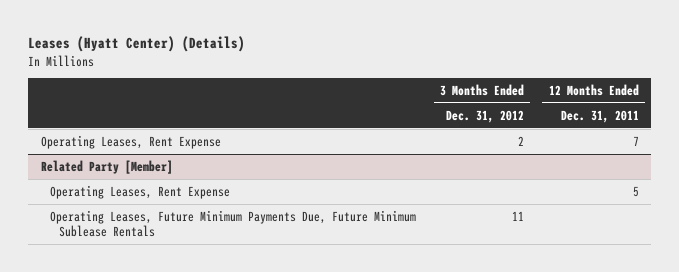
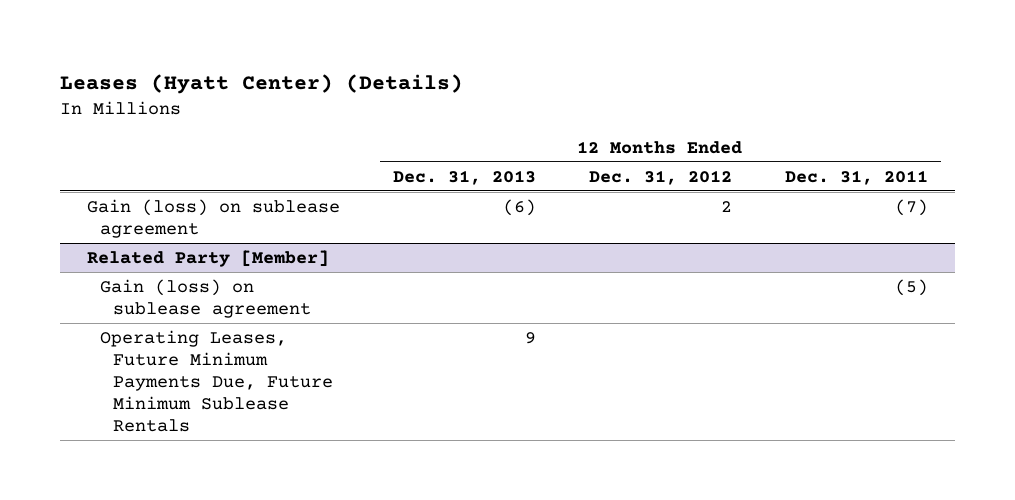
- | 3 Months Ended Dec. 31, 2012 | 12 Months Ended Dec. 31, 2011
+ | 12 Months Ended Dec. 31, 2013 | 12 Months Ended Dec. 31, 2012 | 12 Months Ended Dec. 31, 2011
- Operating Leases, Rent Expense | 2 | 7
+ Gain (loss) on sublease agreement | (6) | 2 | (7)
@ Related Party [Member]
- Operating Leases, Rent Expense | | 5
+ Gain (loss) on sublease agreement | | | (5)

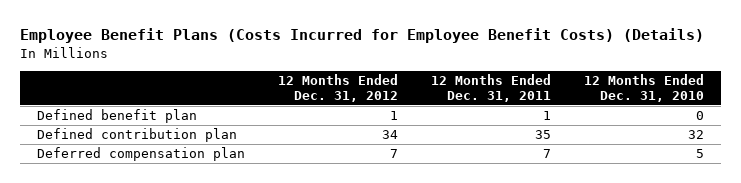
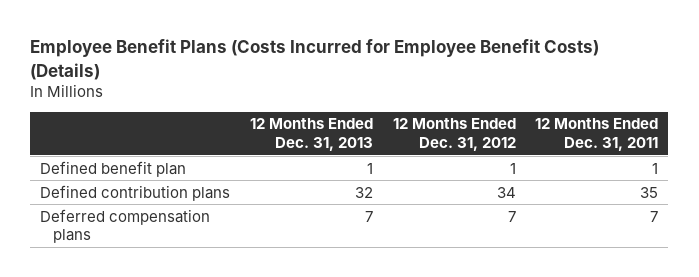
- | 12 Months Ended Dec. 31, 2012 | 12 Months Ended Dec. 31, 2011 | 12 Months Ended Dec. 31, 2010
+ | 12 Months Ended Dec. 31, 2013 | 12 Months Ended Dec. 31, 2012 | 12 Months Ended Dec. 31, 2011
- Defined contribution plan | 34 | 35 | 32
- Deferred compensation plan | 7 | 7 | 5
+ Defined contribution plans | 32 | 34 | 35
+ Deferred compensation plans | 7 | 7 | 7

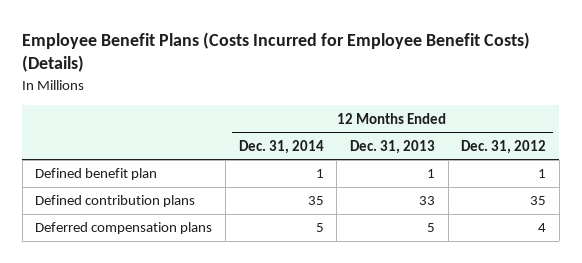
- | 12 Months Ended Dec. 31, 2013 | 12 Months Ended Dec. 31, 2012 | 12 Months Ended Dec. 31, 2011
+ | 12 Months Ended Dec. 31, 2014 | 12 Months Ended Dec. 31, 2013 | 12 Months Ended Dec. 31, 2012
- Defined contribution plans | 32 | 34 | 35
- Deferred compensation plans | 7 | 7 | 7
+ Defined contribution plans | 35 | 33 | 35
+ Deferred compensation plans | 5 | 5 | 4

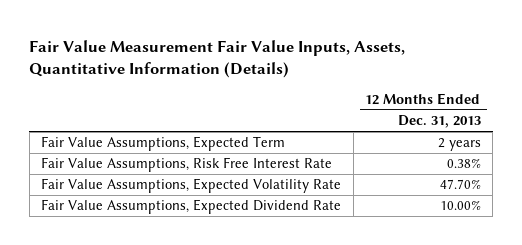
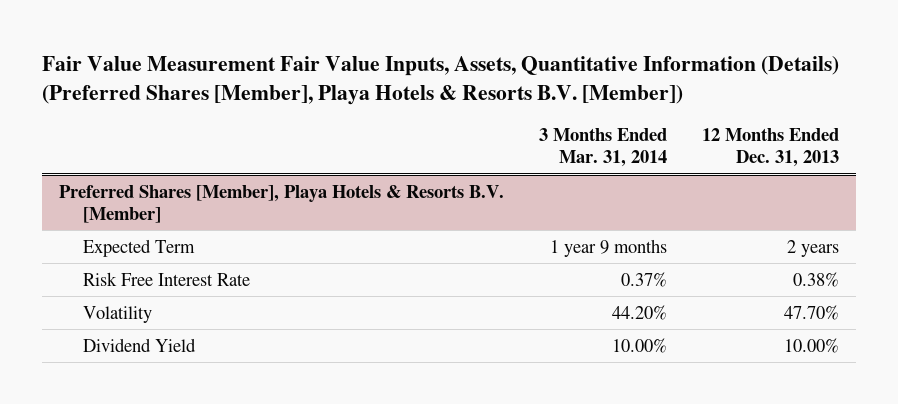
- Fair Value Measurement Fair Value Inputs, Assets, Quantitative Information (Details)
+ Fair Value Measurement Fair Value Inputs, Assets, Quantitative Information (Details) (Preferred Shares [Member], Playa Hotels & Resorts B.V. [Member])
- | 12 Months Ended Dec. 31, 2013
+ | 3 Months Ended Mar. 31, 2014 | 12 Months Ended Dec. 31, 2013
- Fair Value Assumptions, Expected Term | 2 years
- Fair Value Assumptions, Risk Free Interest Rate | 0.38%
- Fair Value Assumptions, Expected Volatility Rate | 47.70%
- Fair Value Assumptions, Expected Dividend Rate | 10.00%
+ Preferred Shares [Member], Playa Hotels & Resorts B.V. [Member]
+ Expected Term | 1 year 9 months | 2 years
+ Risk Free Interest Rate | 0.37% | 0.38%
+ Volatility | 44.20% | 47.70%
+ Dividend Yield | 10.00% | 10.00%

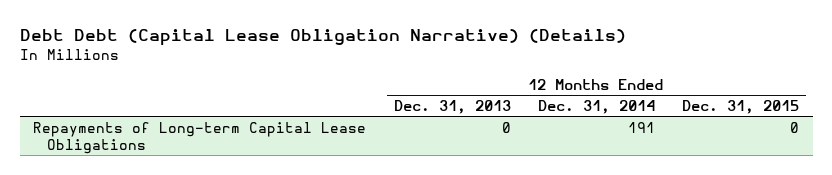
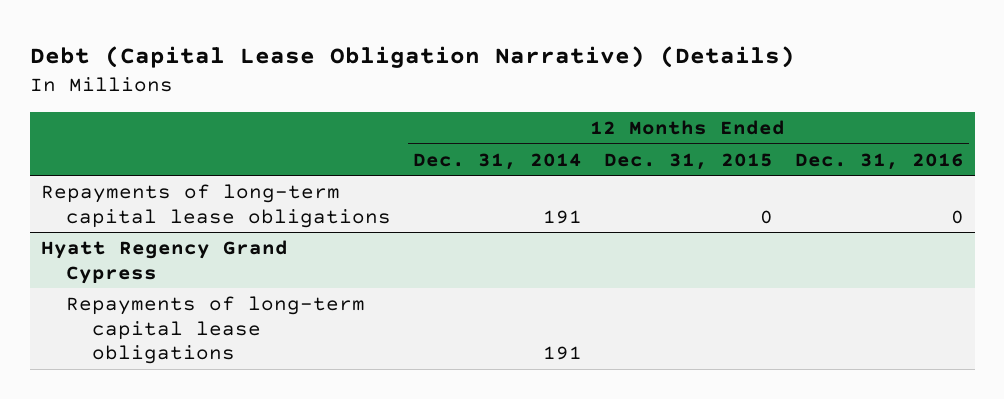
- Debt Debt (Capital Lease Obligation Narrative) (Details)
+ Debt (Capital Lease Obligation Narrative) (Details)
- | 12 Months Ended Dec. 31, 2013 | 12 Months Ended Dec. 31, 2014 | 12 Months Ended Dec. 31, 2015
+ | 12 Months Ended Dec. 31, 2014 | 12 Months Ended Dec. 31, 2015 | 12 Months Ended Dec. 31, 2016
- Repayments of Long-term Capital Lease Obligations | 0 | 191 | 0
+ Repayments of long-term capital lease obligations | 191 | 0 | 0
+ Hyatt Regency Grand Cypress
+ Repayments of long-term capital lease obligations | 191 | |

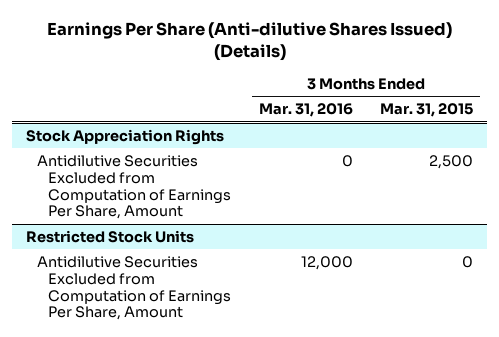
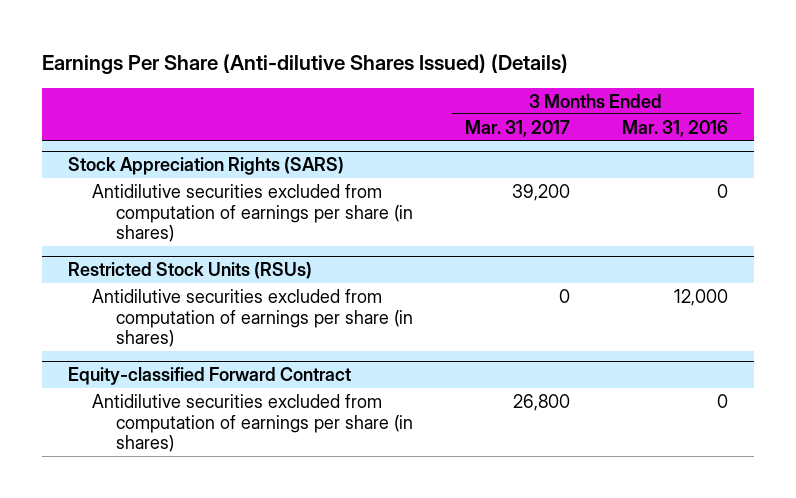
- | 3 Months Ended Mar. 31, 2016 | 3 Months Ended Mar. 31, 2015
+ | 3 Months Ended Mar. 31, 2017 | 3 Months Ended Mar. 31, 2016
- Stock Appreciation Rights
- Antidilutive Securities Excluded from Computation of Earnings Per Share, Amount | 0 | 2,500
- Restricted Stock Units
- Antidilutive Securities Excluded from Computation of Earnings Per Share, Amount | 12,000 | 0
+ Stock Appreciation Rights (SARS)
+ Antidilutive securities excluded from computation of earnings per share (in shares) | 39,200 | 0
+ Restricted Stock Units (RSUs)
+ Antidilutive securities excluded from computation of earnings per share (in shares) | 0 | 12,000
+ Equity-classified Forward Contract
+ Antidilutive securities excluded from computation of earnings per share (in shares) | 26,800 | 0

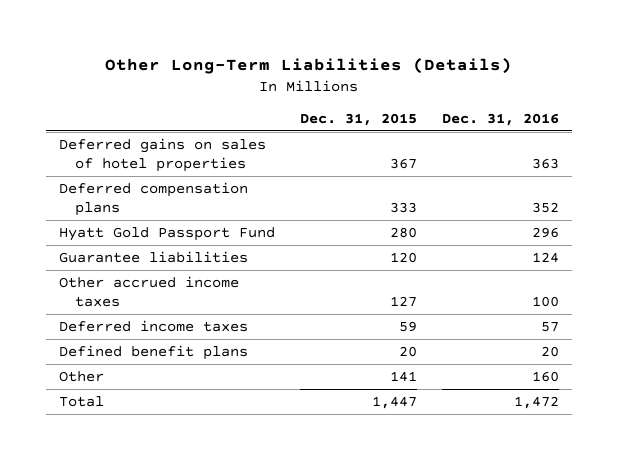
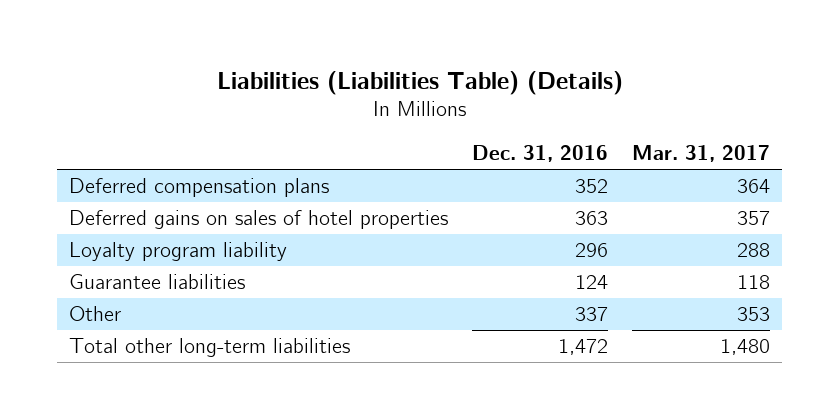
- Other Long-Term Liabilities (Details)
+ Liabilities (Liabilities Table) (Details)
- | Dec. 31, 2015 | Dec. 31, 2016
+ | Dec. 31, 2016 | Mar. 31, 2017
- Hyatt Gold Passport Fund | 280 | 296
moved down: Deferred gains on sales of hotel properties | 363 | 357
+ Loyalty program liability | 296 | 288
- Other accrued income taxes | 127 | 100
- Deferred income taxes | 59 | 57
- Defined benefit plans | 20 | 20
- Other | 141 | 160
- Total | 1,447 | 1,472
+ Other | 337 | 353
+ Total other long-term liabilities | 1,472 | 1,480

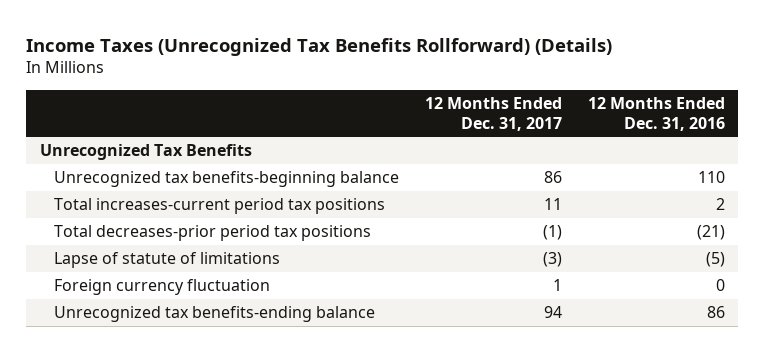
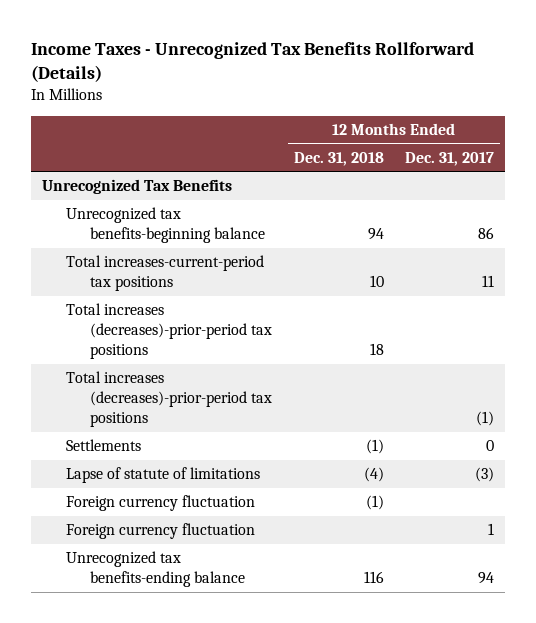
- Income Taxes (Unrecognized Tax Benefits Rollforward) (Details)
+ Income Taxes - Unrecognized Tax Benefits Rollforward (Details)
- | 12 Months Ended Dec. 31, 2017 | 12 Months Ended Dec. 31, 2016
+ | 12 Months Ended Dec. 31, 2018 | 12 Months Ended Dec. 31, 2017
- Total increases-current period tax positions | 11 | 2
- Total decreases-prior period tax positions | (1) | (21)
+ Total increases-current-period tax positions | 10 | 11
+ Total increases (decreases)-prior-period tax positions | 18 |
+ Total increases (decreases)-prior-period tax positions | | (1)
+ Settlements | (1) | 0
+ Foreign currency fluctuation | (1) |

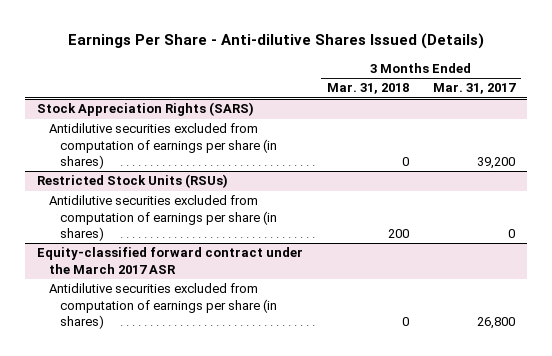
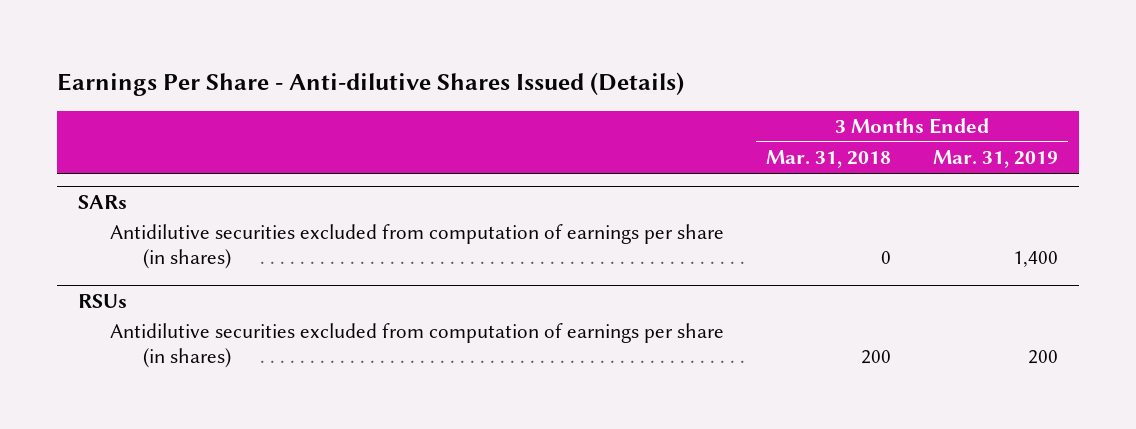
- | 3 Months Ended Mar. 31, 2018 | 3 Months Ended Mar. 31, 2017
+ | 3 Months Ended Mar. 31, 2018 | 3 Months Ended Mar. 31, 2019
- Stock Appreciation Rights (SARS)
+ SARs
- Restricted Stock Units (RSUs)
+ RSUs
- Equity-classified forward contract under the March 2017 ASR
- Antidilutive securities excluded from computation of earnings per share (in shares) | 0 | 26,800

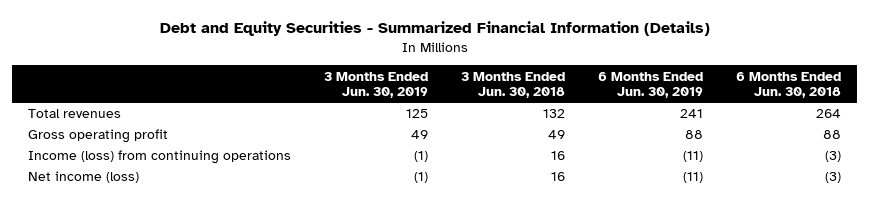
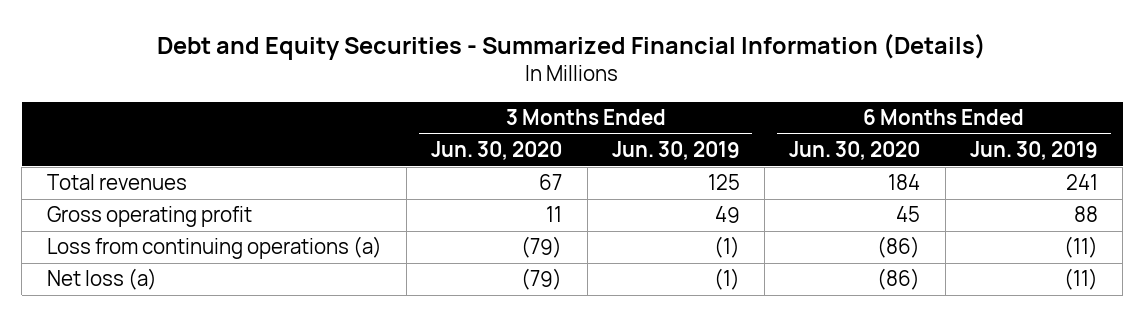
- | 3 Months Ended Jun. 30, 2019 | 3 Months Ended Jun. 30, 2018 | 6 Months Ended Jun. 30, 2019 | 6 Months Ended Jun. 30, 2018
+ | 3 Months Ended Jun. 30, 2020 | 3 Months Ended Jun. 30, 2019 | 6 Months Ended Jun. 30, 2020 | 6 Months Ended Jun. 30, 2019
- Income (loss) from continuing operations | (1) | 16 | (11) | (3)
- Net income (loss) | (1) | 16 | (11) | (3)
+ Loss from continuing operations (a) | (79) | (1) | (86) | (11)
+ Net loss (a) | (79) | (1) | (86) | (11)

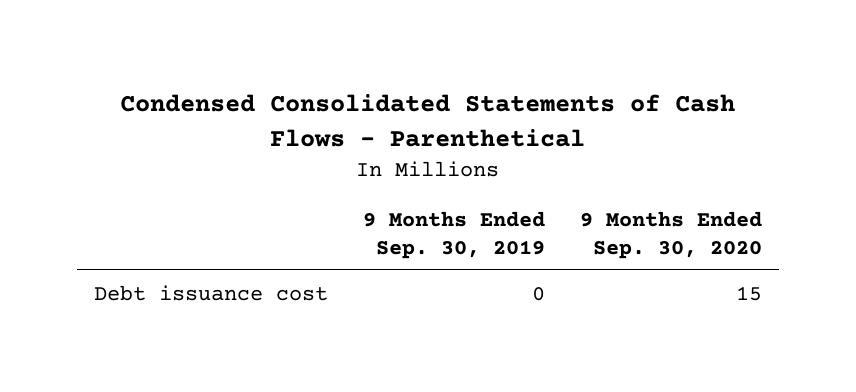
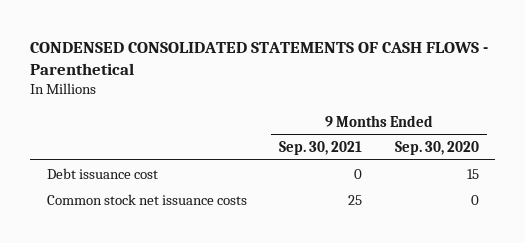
- Condensed Consolidated Statements of Cash Flows - Parenthetical
+ CONDENSED CONSOLIDATED STATEMENTS OF CASH FLOWS - Parenthetical
- | 9 Months Ended Sep. 30, 2019 | 9 Months Ended Sep. 30, 2020
+ | 9 Months Ended Sep. 30, 2021 | 9 Months Ended Sep. 30, 2020
+ Common stock net issuance costs | 25 | 0

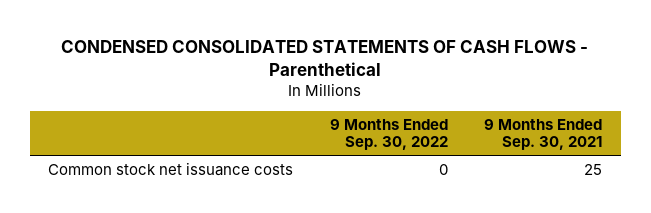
- | 9 Months Ended Sep. 30, 2021 | 9 Months Ended Sep. 30, 2020
+ | 9 Months Ended Sep. 30, 2022 | 9 Months Ended Sep. 30, 2021
- Debt issuance cost | 0 | 15

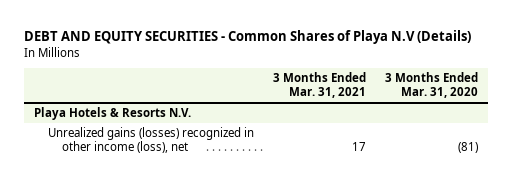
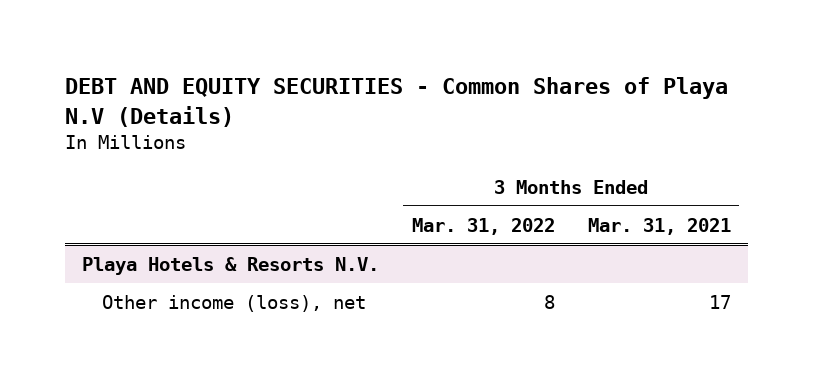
- | 3 Months Ended Mar. 31, 2021 | 3 Months Ended Mar. 31, 2020
+ | 3 Months Ended Mar. 31, 2022 | 3 Months Ended Mar. 31, 2021
@ Playa Hotels & Resorts N.V.
- Unrealized gains (losses) recognized in other income (loss), net | 17 | (81)
+ Other income (loss), net | 8 | 17

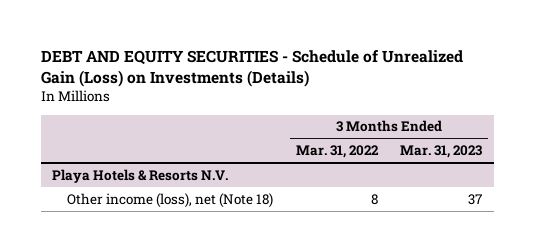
- DEBT AND EQUITY SECURITIES - Common Shares of Playa N.V (Details)
+ DEBT AND EQUITY SECURITIES - Schedule of Unrealized Gain (Loss) on Investments (Details)
- | 3 Months Ended Mar. 31, 2022 | 3 Months Ended Mar. 31, 2021
+ | 3 Months Ended Mar. 31, 2022 | 3 Months Ended Mar. 31, 2023
@ Playa Hotels & Resorts N.V.
- Other income (loss), net | 8 | 17
+ Other income (loss), net (Note 18) | 8 | 37

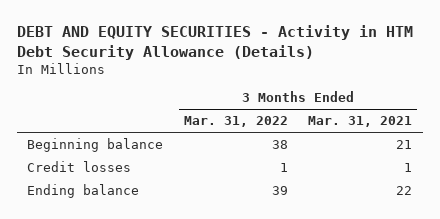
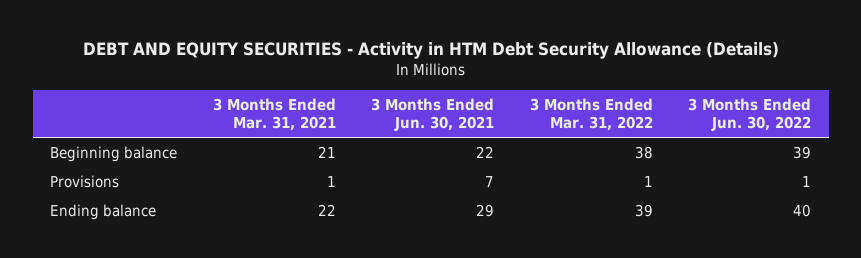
- | 3 Months Ended Mar. 31, 2022 | 3 Months Ended Mar. 31, 2021
+ | 3 Months Ended Mar. 31, 2021 | 3 Months Ended Jun. 30, 2021 | 3 Months Ended Mar. 31, 2022 | 3 Months Ended Jun. 30, 2022
- Credit losses | 1 | 1
+ Provisions | 1 | 7 | 1 | 1

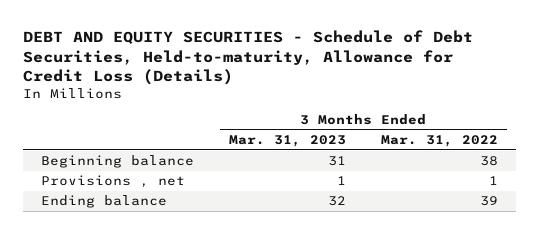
- DEBT AND EQUITY SECURITIES - Activity in HTM Debt Security Allowance (Details)
+ DEBT AND EQUITY SECURITIES - Schedule of Debt Securities, Held-to-maturity, Allowance for Credit Loss (Details)
- | 3 Months Ended Mar. 31, 2021 | 3 Months Ended Jun. 30, 2021 | 3 Months Ended Mar. 31, 2022 | 3 Months Ended Jun. 30, 2022
+ | 3 Months Ended Mar. 31, 2023 | 3 Months Ended Mar. 31, 2022
- Provisions | 1 | 7 | 1 | 1
+ Provisions , net | 1 | 1

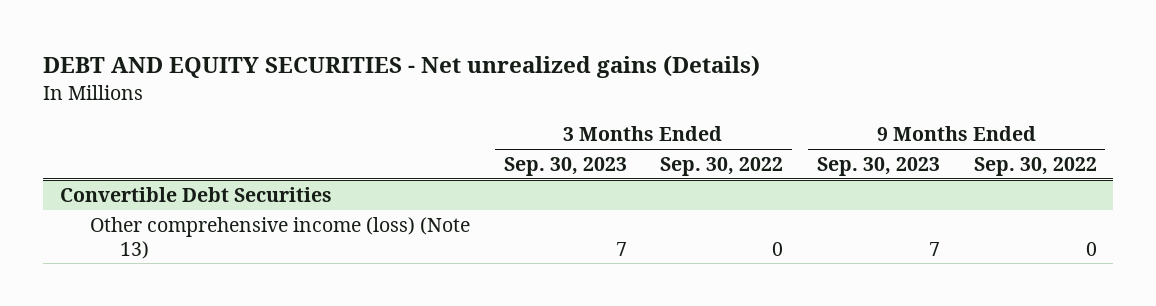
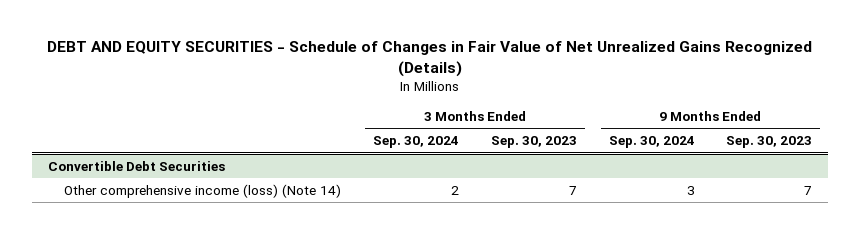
- DEBT AND EQUITY SECURITIES - Net unrealized gains (Details)
+ DEBT AND EQUITY SECURITIES - Schedule of Changes in Fair Value of Net Unrealized Gains Recognized (Details)
- | 3 Months Ended Sep. 30, 2023 | 3 Months Ended Sep. 30, 2022 | 9 Months Ended Sep. 30, 2023 | 9 Months Ended Sep. 30, 2022
+ | 3 Months Ended Sep. 30, 2024 | 3 Months Ended Sep. 30, 2023 | 9 Months Ended Sep. 30, 2024 | 9 Months Ended Sep. 30, 2023
@ Convertible Debt Securities
- Other comprehensive income (loss) (Note 13) | 7 | 0 | 7 | 0
+ Other comprehensive income (loss) (Note 14) | 2 | 7 | 3 | 7

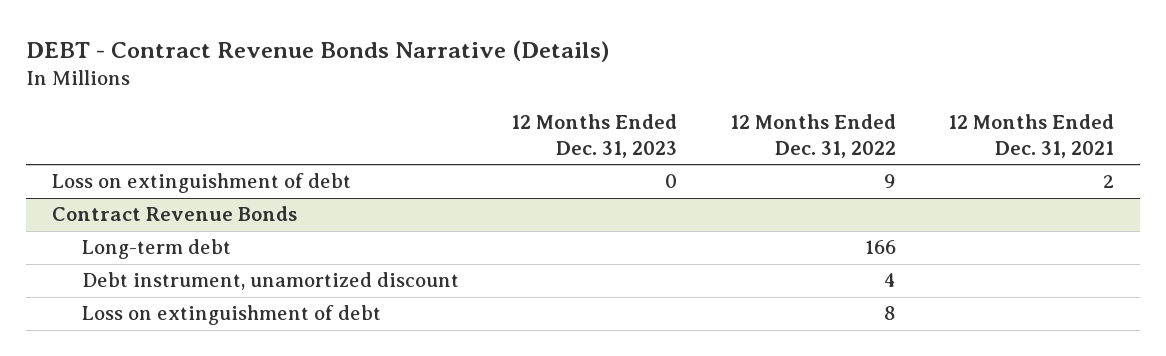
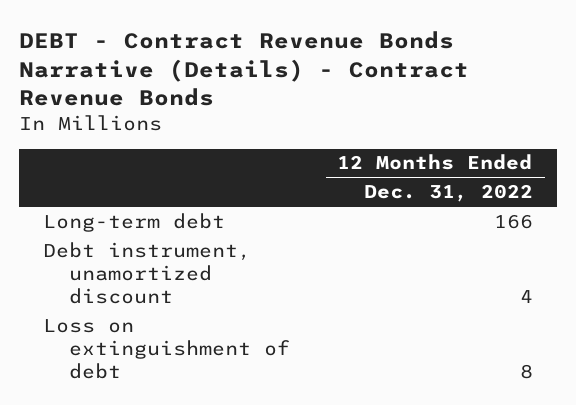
- DEBT - Contract Revenue Bonds Narrative (Details)
+ DEBT - Contract Revenue Bonds Narrative (Details) - Contract Revenue Bonds
- | 12 Months Ended Dec. 31, 2023 | 12 Months Ended Dec. 31, 2022 | 12 Months Ended Dec. 31, 2021
+ | 12 Months Ended Dec. 31, 2022
- Loss on extinguishment of debt | 0 | 9 | 2
- Contract Revenue Bonds

